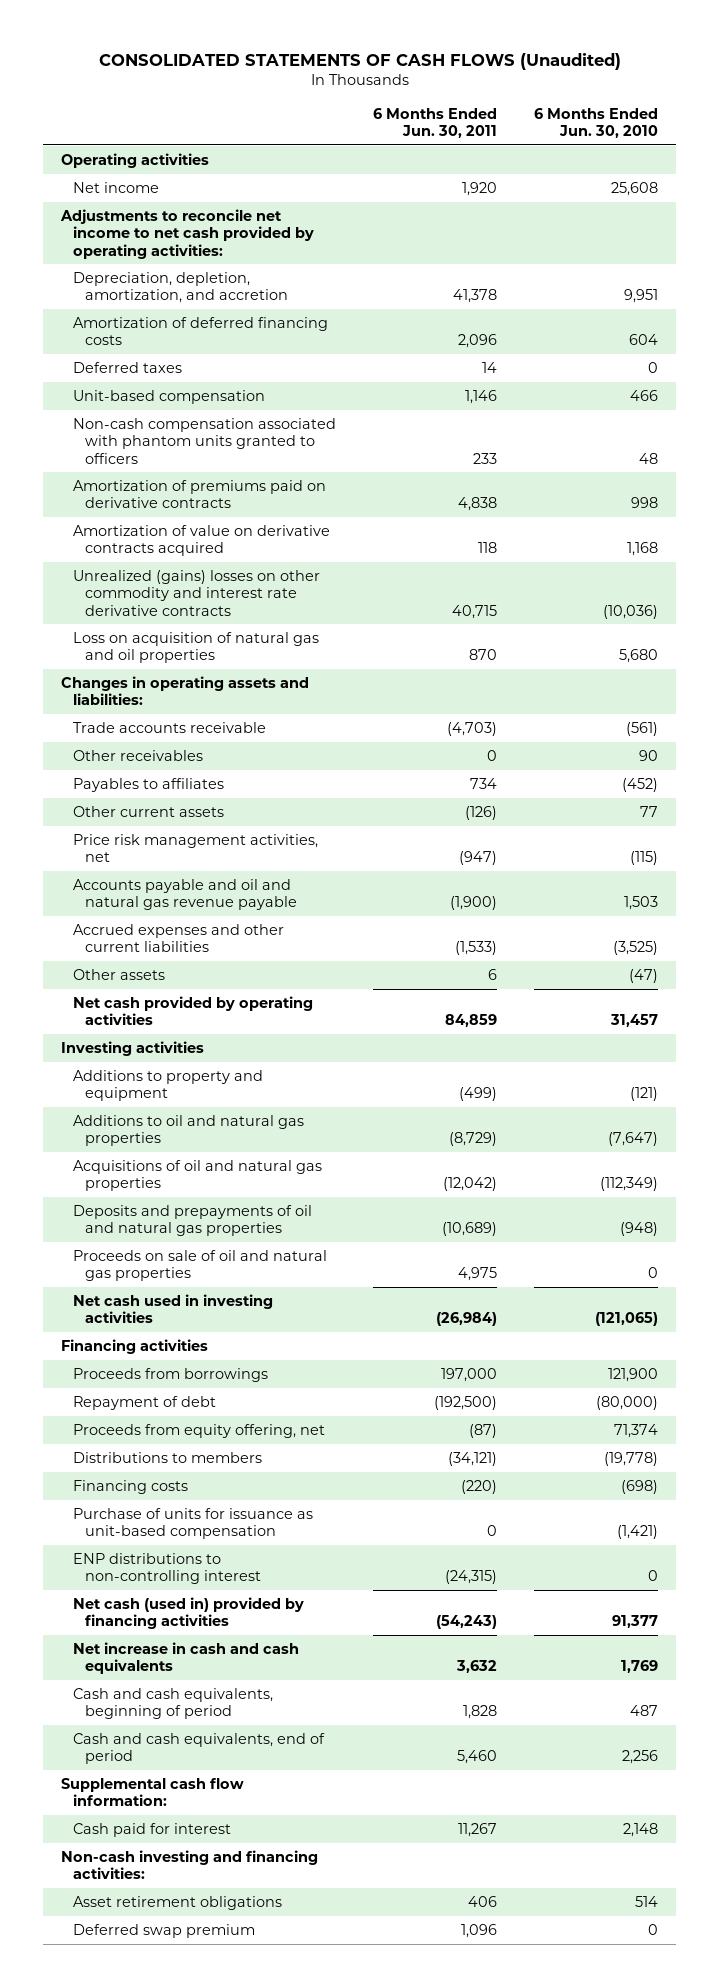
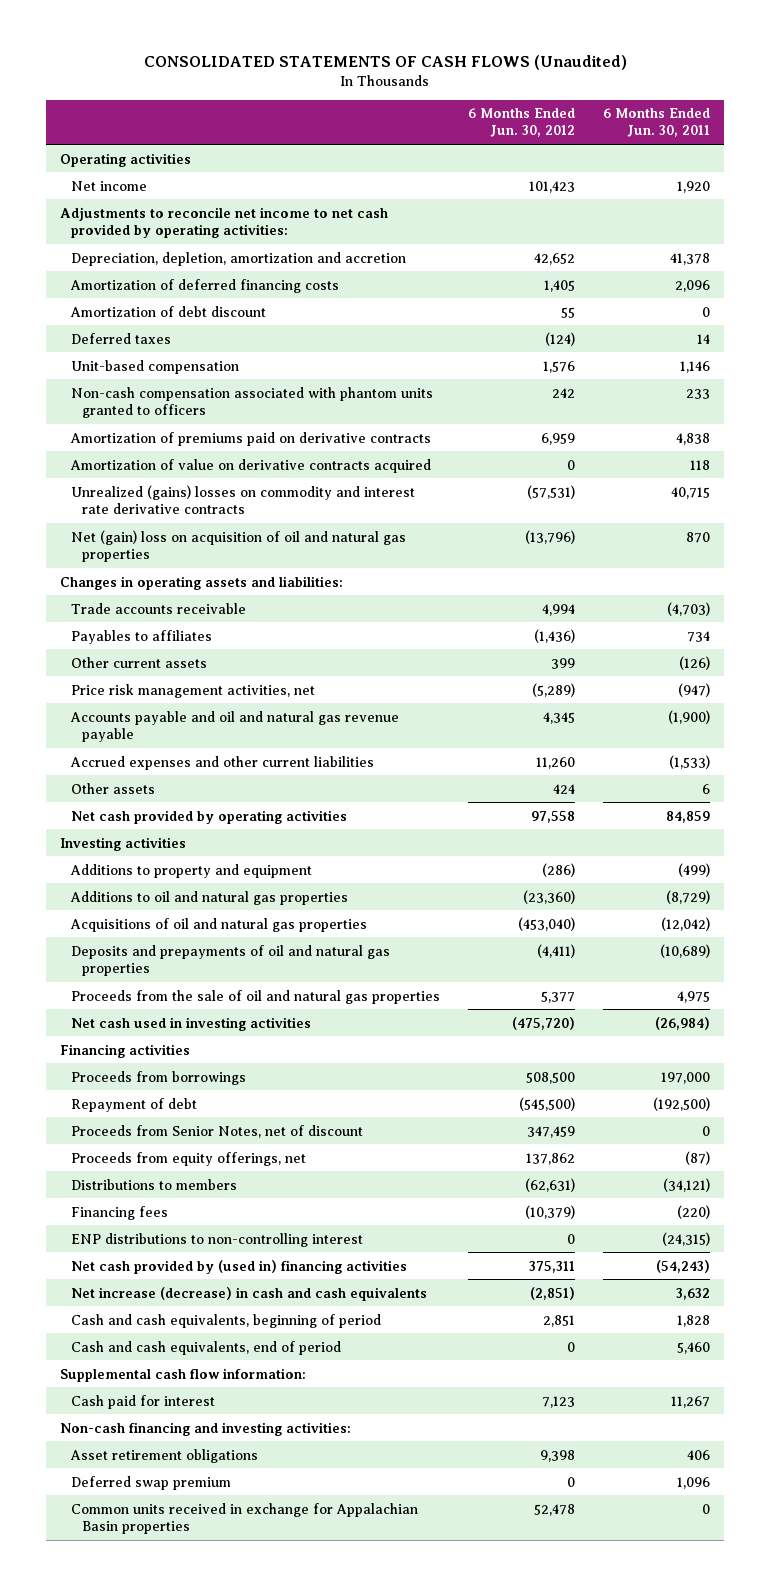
- | 6 Months Ended Jun. 30, 2011 | 6 Months Ended Jun. 30, 2010
+ | 6 Months Ended Jun. 30, 2012 | 6 Months Ended Jun. 30, 2011
- Depreciation, depletion, amortization, and accretion | 41,378 | 9,951
+ Depreciation, depletion, amortization and accretion | 42,652 | 41,378
+ Amortization of debt discount | 55 | 0
- Unrealized (gains) losses on other commodity and interest rate derivative contracts | 40,715 | (10,036)
- Loss on acquisition of natural gas and oil properties | 870 | 5,680
+ Unrealized (gains) losses on commodity and interest rate derivative contracts | (57,531) | 40,715
+ Net (gain) loss on acquisition of oil and natural gas properties | (13,796) | 870
- Other receivables | 0 | 90
- Proceeds on sale of oil and natural gas properties | 4,975 | 0
+ Proceeds from the sale of oil and natural gas properties | 5,377 | 4,975
- Proceeds from equity offering, net | (87) | 71,374
+ Proceeds from Senior Notes, net of discount | 347,459 | 0
+ Proceeds from equity offerings, net | 137,862 | (87)
- Financing costs | (220) | (698)
- Purchase of units for issuance as unit-based compensation | 0 | (1,421)
+ Financing fees | (10,379) | (220)
- Net cash (used in) provided by financing activities | (54,243) | 91,377
- Net increase in cash and cash equivalents | 3,632 | 1,769
+ Net cash provided by (used in) financing activities | 375,311 | (54,243)
+ Net increase (decrease) in cash and cash equivalents | (2,851) | 3,632
- Non-cash investing and financing activities:
+ Non-cash financing and investing activities:
+ Common units received in exchange for Appalachian Basin properties | 52,478 | 0

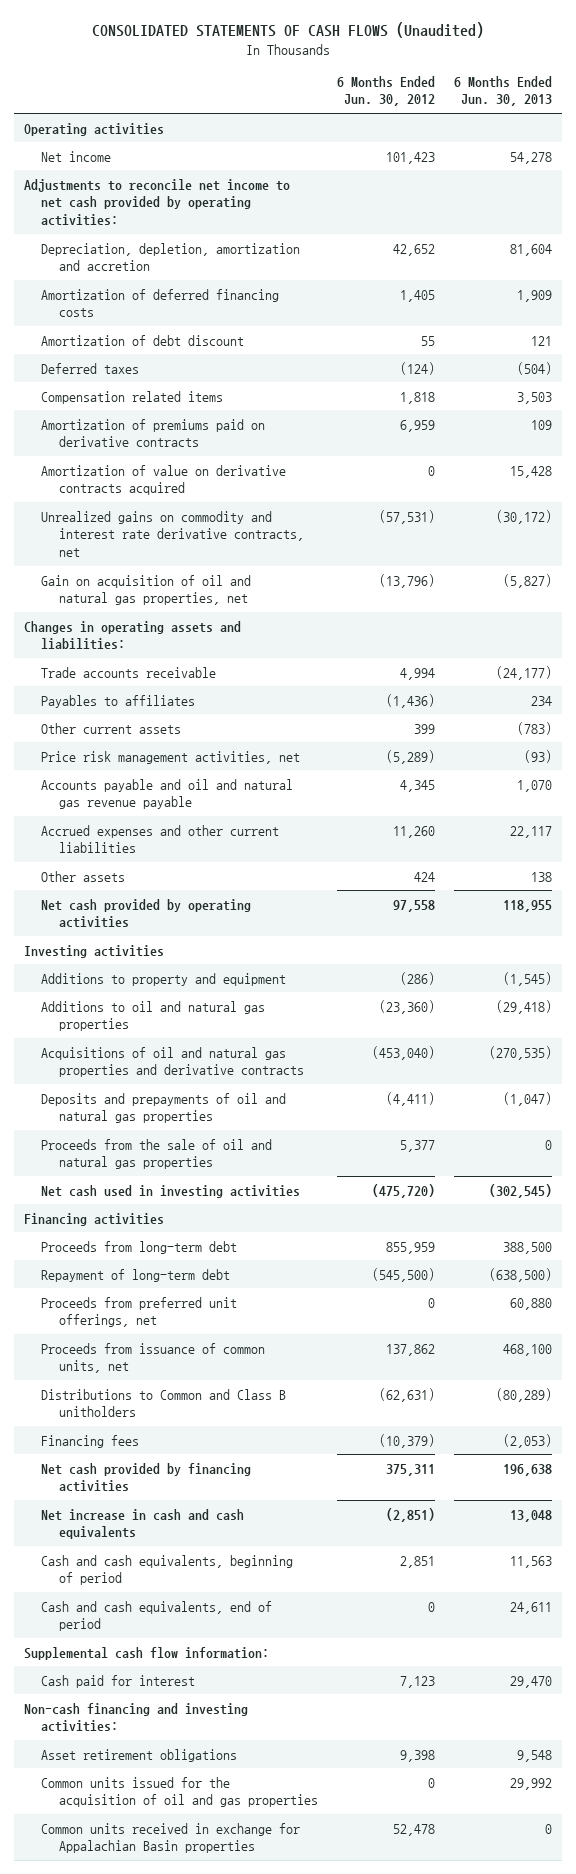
- | 6 Months Ended Jun. 30, 2012 | 6 Months Ended Jun. 30, 2011
+ | 6 Months Ended Jun. 30, 2012 | 6 Months Ended Jun. 30, 2013
- Unit-based compensation | 1,576 | 1,146
- Non-cash compensation associated with phantom units granted to officers | 242 | 233
+ Compensation related items | 1,818 | 3,503
- Unrealized (gains) losses on commodity and interest rate derivative contracts | (57,531) | 40,715
- Net (gain) loss on acquisition of oil and natural gas properties | (13,796) | 870
+ Unrealized gains on commodity and interest rate derivative contracts, net | (57,531) | (30,172)
+ Gain on acquisition of oil and natural gas properties, net | (13,796) | (5,827)
- Acquisitions of oil and natural gas properties | (453,040) | (12,042)
+ Acquisitions of oil and natural gas properties and derivative contracts | (453,040) | (270,535)
- Proceeds from borrowings | 508,500 | 197,000
- Repayment of debt | (545,500) | (192,500)
- Proceeds from Senior Notes, net of discount | 347,459 | 0
- Proceeds from equity offerings, net | 137,862 | (87)
- Distributions to members | (62,631) | (34,121)
+ Proceeds from long-term debt | 855,959 | 388,500
+ Repayment of long-term debt | (545,500) | (638,500)
+ Proceeds from preferred unit offerings, net | 0 | 60,880
+ Proceeds from issuance of common units, net | 137,862 | 468,100
+ Distributions to Common and Class B unitholders | (62,631) | (80,289)
- ENP distributions to non-controlling interest | 0 | (24,315)
- Net cash provided by (used in) financing activities | 375,311 | (54,243)
- Net increase (decrease) in cash and cash equivalents | (2,851) | 3,632
+ Net cash provided by financing activities | 375,311 | 196,638
+ Net increase in cash and cash equivalents | (2,851) | 13,048
- Deferred swap premium | 0 | 1,096
+ Common units issued for the acquisition of oil and gas properties | 0 | 29,992

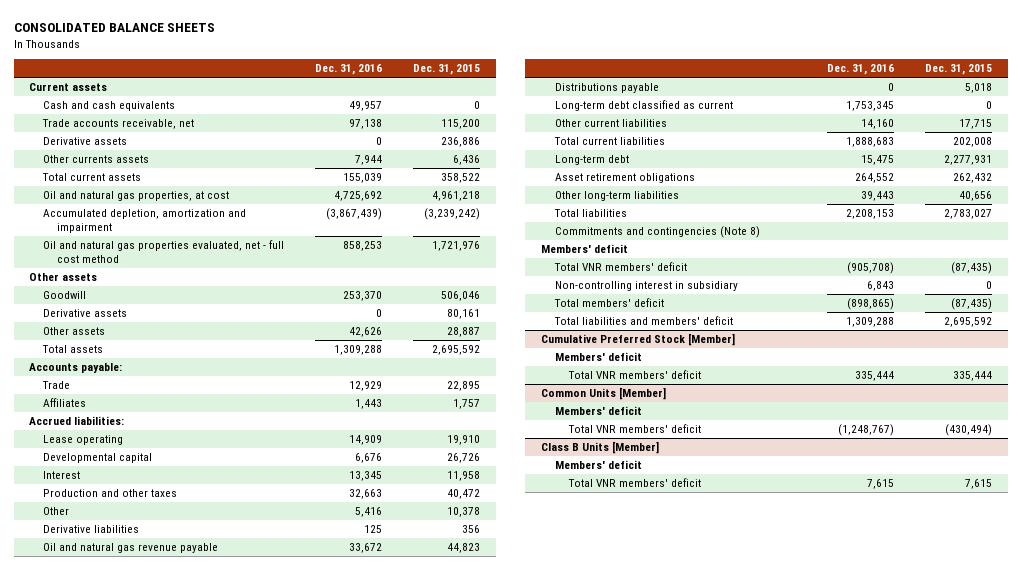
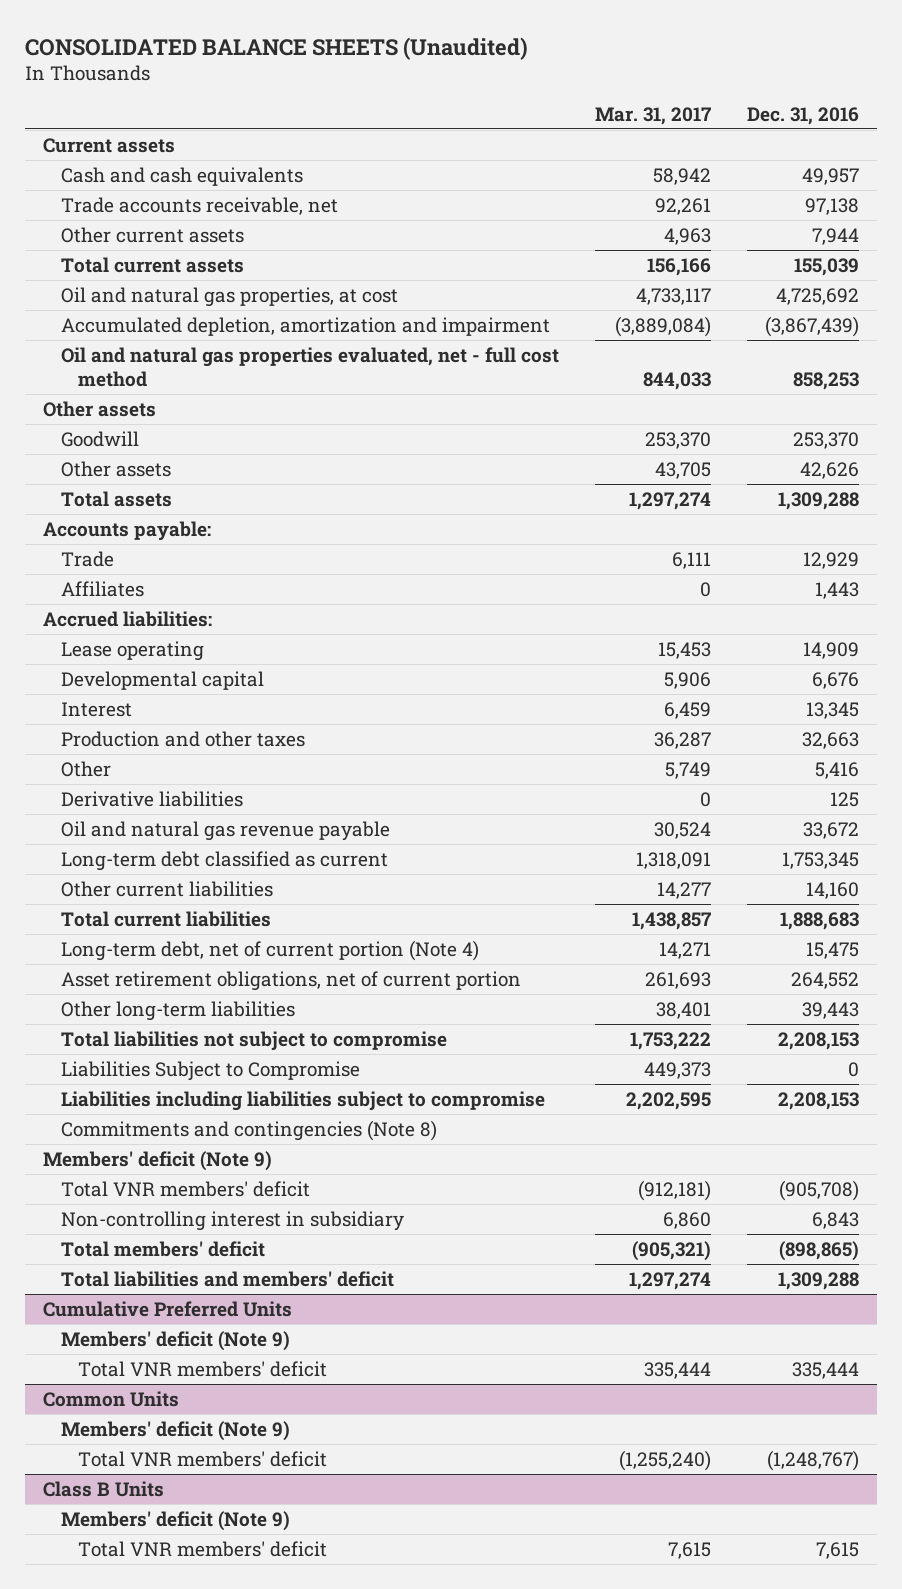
- CONSOLIDATED BALANCE SHEETS
+ CONSOLIDATED BALANCE SHEETS (Unaudited)
- | Dec. 31, 2016 | Dec. 31, 2015
+ | Mar. 31, 2017 | Dec. 31, 2016
- Derivative assets | 0 | 236,886
- Other currents assets | 7,944 | 6,436
+ Other current assets | 4,963 | 7,944
- Derivative assets | 0 | 80,161
- Distributions payable | 0 | 5,018
- Long-term debt | 15,475 | 2,277,931
- Asset retirement obligations | 264,552 | 262,432
+ Long-term debt, net of current portion (Note 4) | 14,271 | 15,475
+ Asset retirement obligations, net of current portion | 261,693 | 264,552
- Total liabilities | 2,208,153 | 2,783,027
+ Total liabilities not subject to compromise | 1,753,222 | 2,208,153
+ Liabilities Subject to Compromise | 449,373 | 0
+ Liabilities including liabilities subject to compromise | 2,202,595 | 2,208,153
- Members' deficit
+ Members' deficit (Note 9)
- Cumulative Preferred Stock [Member]
- Members' deficit
+ Cumulative Preferred Units
+ Members' deficit (Note 9)
- Common Units [Member]
- Members' deficit
+ Common Units
+ Members' deficit (Note 9)
- Class B Units [Member]
- Members' deficit
+ Class B Units
+ Members' deficit (Note 9)

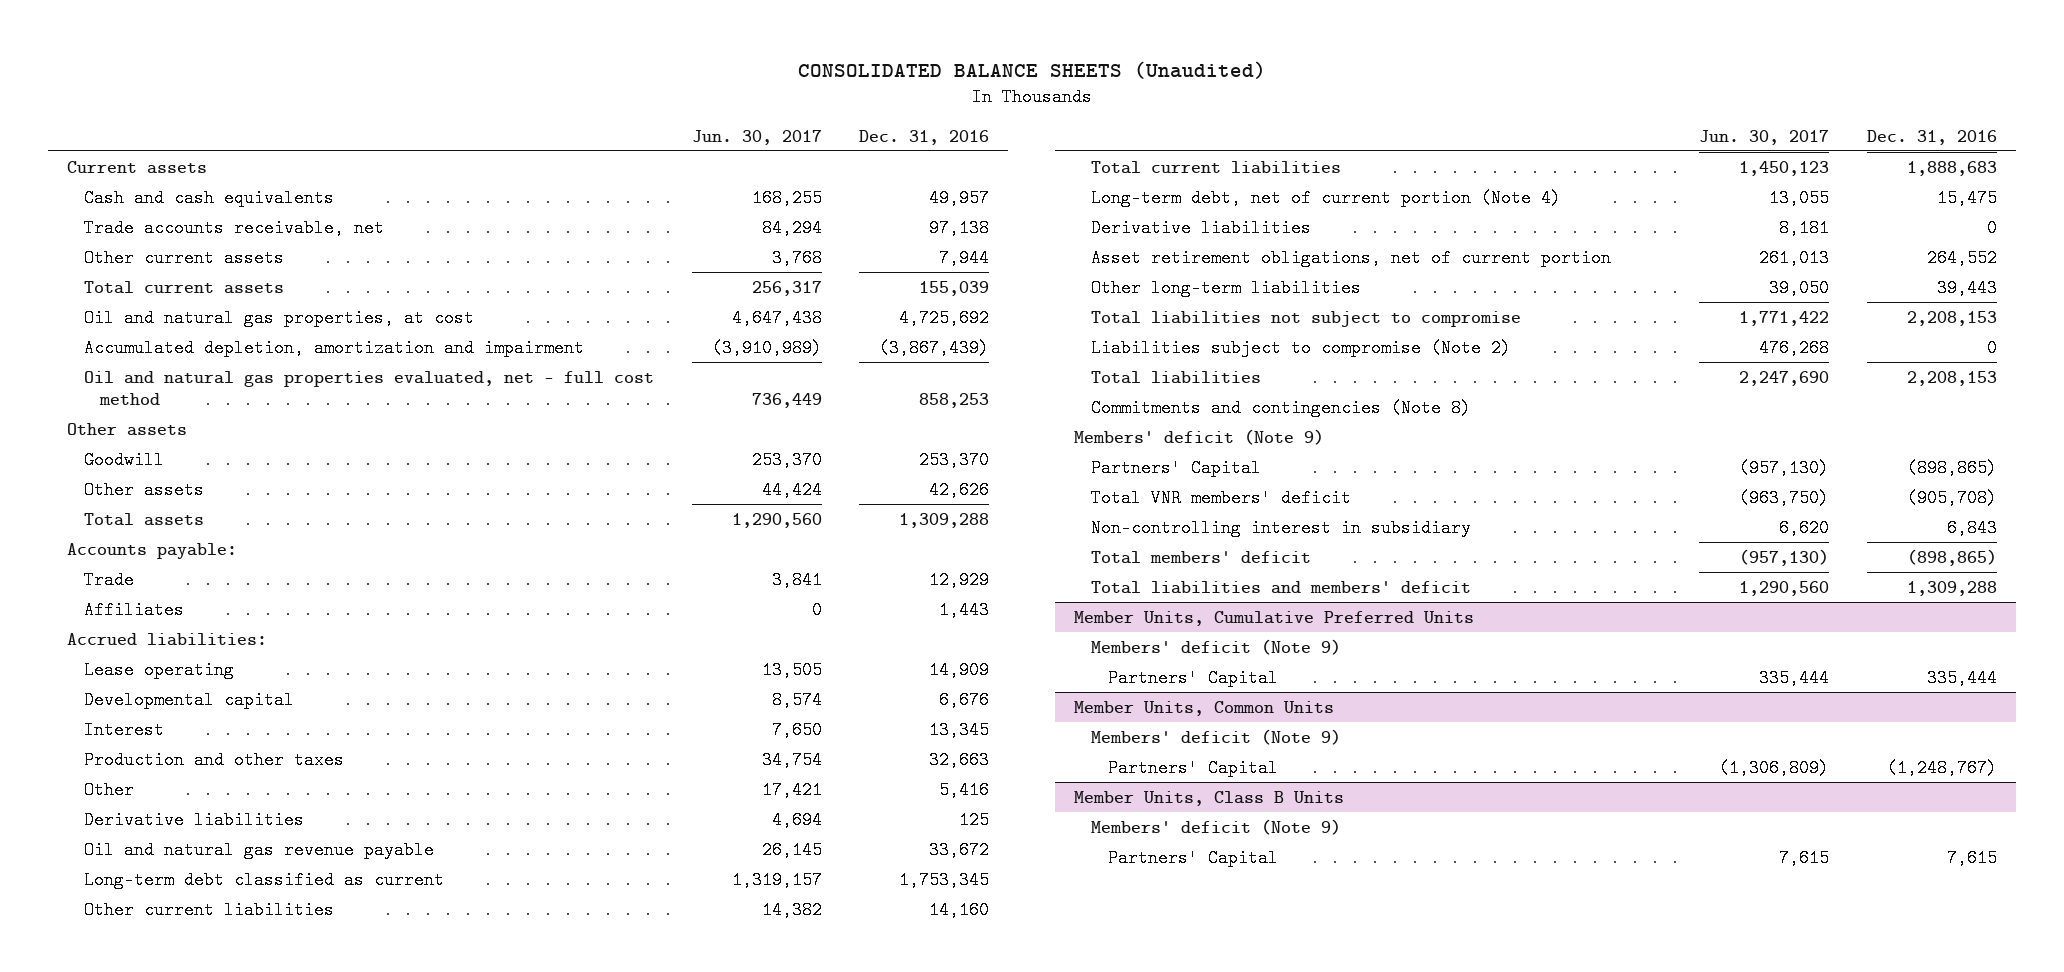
- | Mar. 31, 2017 | Dec. 31, 2016
+ | Jun. 30, 2017 | Dec. 31, 2016
+ Derivative liabilities | 8,181 | 0
- Liabilities Subject to Compromise | 449,373 | 0
- Liabilities including liabilities subject to compromise | 2,202,595 | 2,208,153
+ Liabilities subject to compromise (Note 2) | 476,268 | 0
+ Total liabilities | 2,247,690 | 2,208,153
+ Partners' Capital | (957,130) | (898,865)
- Cumulative Preferred Units
+ Member Units, Cumulative Preferred Units
- Total VNR members' deficit | 335,444 | 335,444
- Common Units
+ Partners' Capital | 335,444 | 335,444
+ Member Units, Common Units
- Total VNR members' deficit | (1,255,240) | (1,248,767)
- Class B Units
+ Partners' Capital | (1,306,809) | (1,248,767)
+ Member Units, Class B Units
- Total VNR members' deficit | 7,615 | 7,615
+ Partners' Capital | 7,615 | 7,615

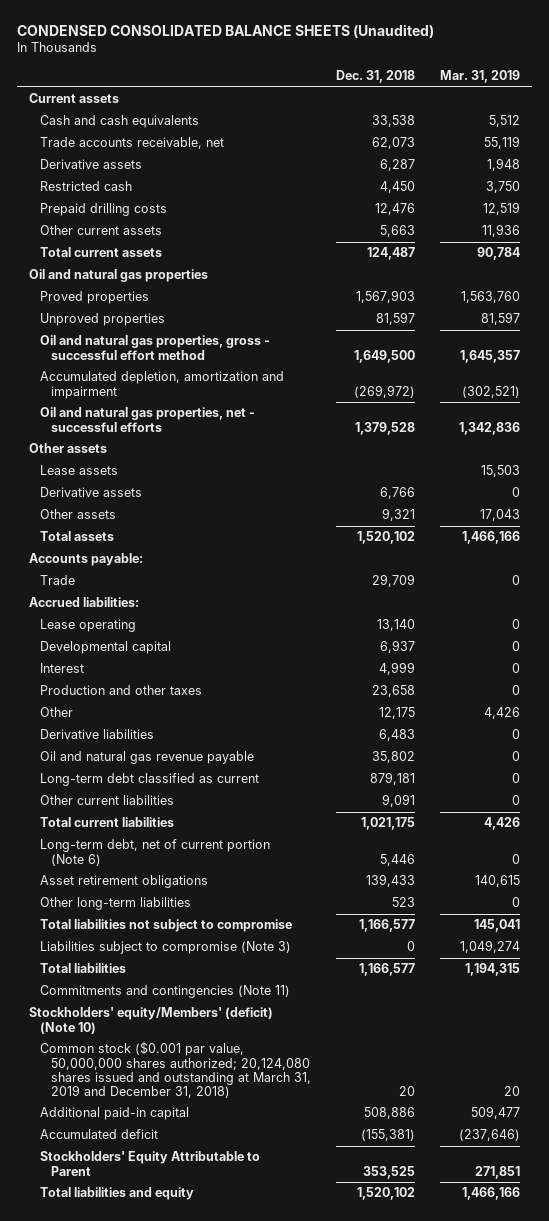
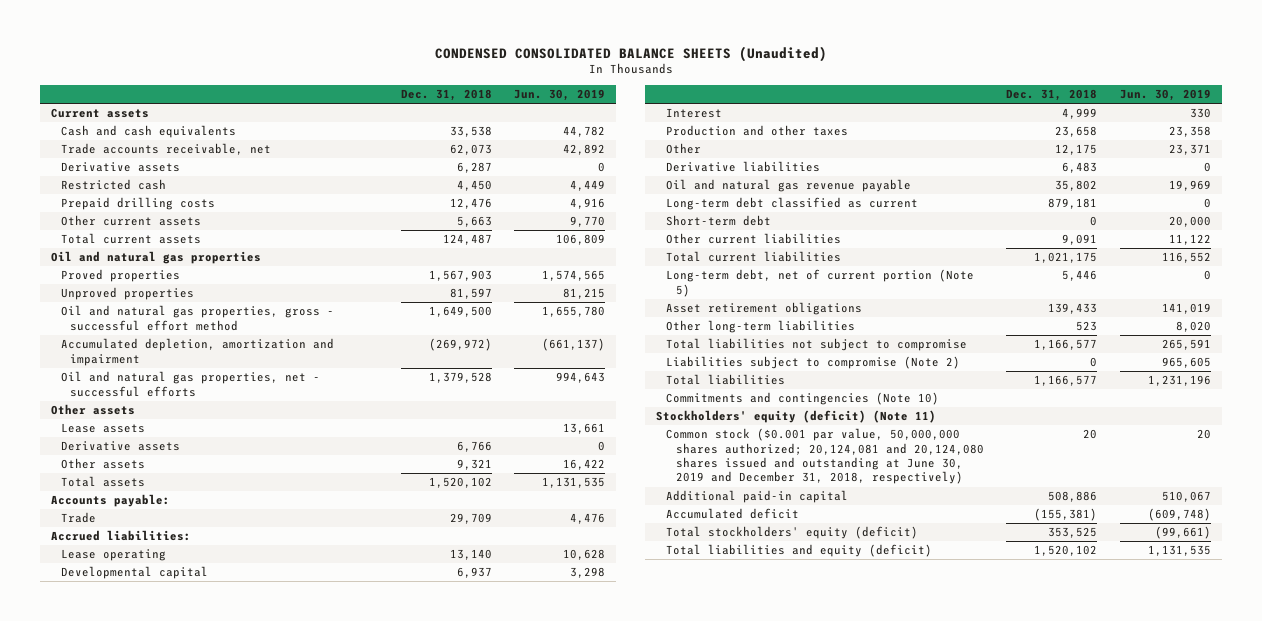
- | Dec. 31, 2018 | Mar. 31, 2019
+ | Dec. 31, 2018 | Jun. 30, 2019
+ Short-term debt | 0 | 20,000
- Long-term debt, net of current portion (Note 6) | 5,446 | 0
+ Long-term debt, net of current portion (Note 5) | 5,446 | 0
- Liabilities subject to compromise (Note 3) | 0 | 1,049,274
+ Liabilities subject to compromise (Note 2) | 0 | 965,605
- Commitments and contingencies (Note 11)
- Stockholders' equity/Members' (deficit) (Note 10)
- Common stock ($0.001 par value, 50,000,000 shares authorized; 20,124,080 shares issued and outstanding at March 31, 2019 and December 31, 2018) | 20 | 20
+ Commitments and contingencies (Note 10)
+ Stockholders' equity (deficit) (Note 11)
+ Common stock ($0.001 par value, 50,000,000 shares authorized; 20,124,081 and 20,124,080 shares issued and outstanding at June 30, 2019 and December 31, 2018, respectively) | 20 | 20
- Stockholders' Equity Attributable to Parent | 353,525 | 271,851
- Total liabilities and equity | 1,520,102 | 1,466,166
+ Total stockholders' equity (deficit) | 353,525 | (99,661)
+ Total liabilities and equity (deficit) | 1,520,102 | 1,131,535

